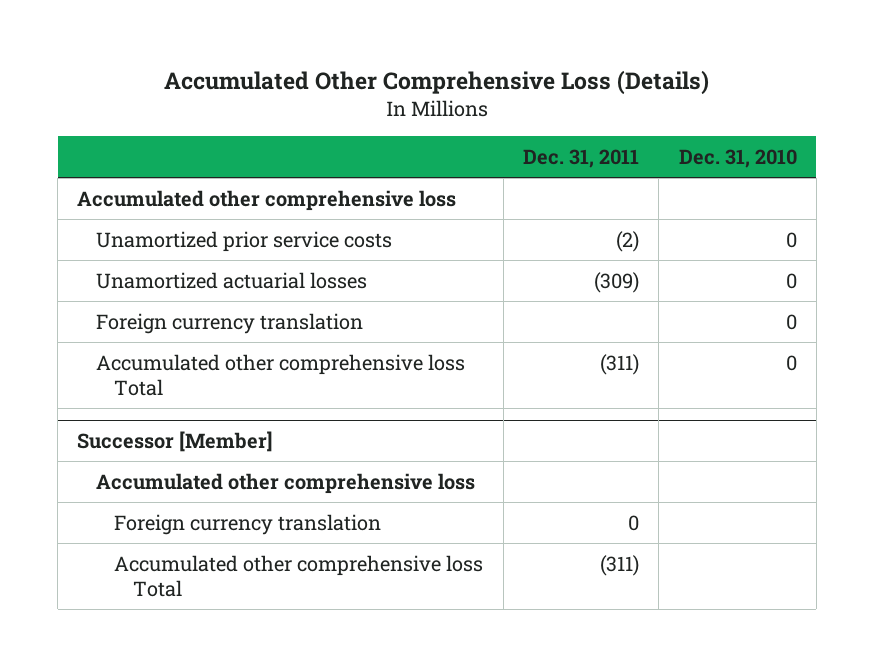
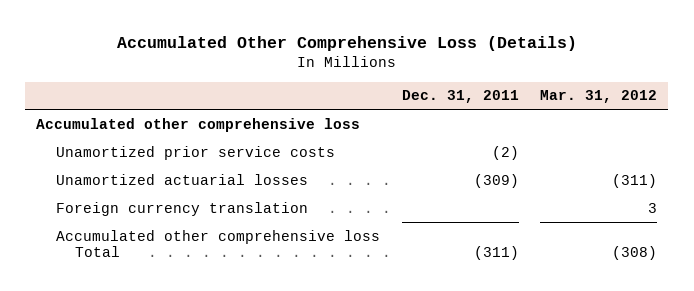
- | Dec. 31, 2011 | Dec. 31, 2010
+ | Dec. 31, 2011 | Mar. 31, 2012
- Successor [Member]
- Accumulated other comprehensive loss
- Foreign currency translation | 0 |
- Accumulated other comprehensive loss Total | (311) |

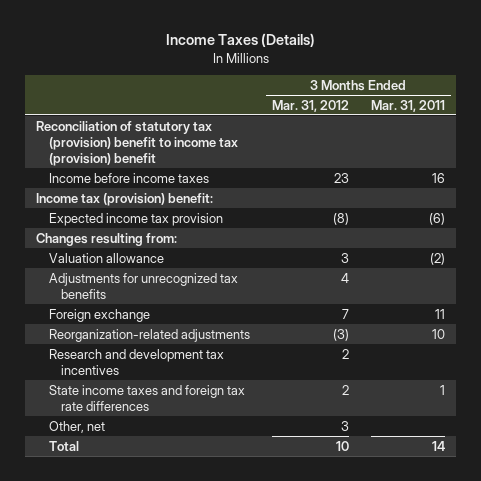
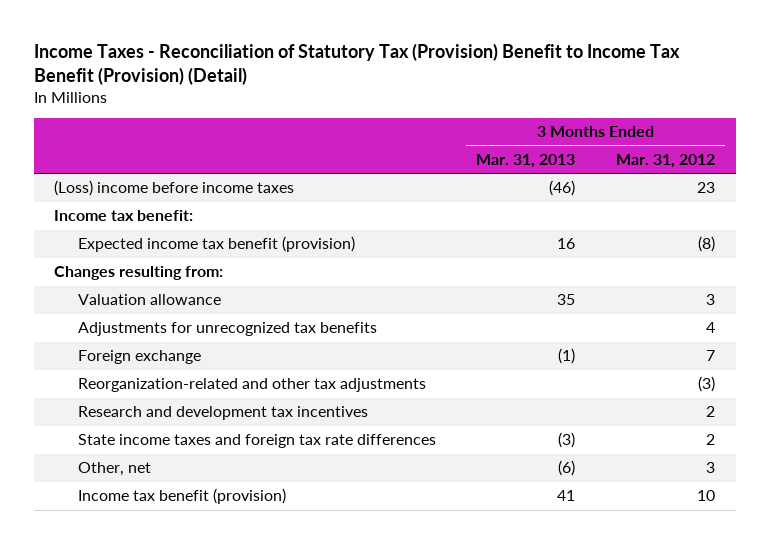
- Income Taxes (Details)
+ Income Taxes - Reconciliation of Statutory Tax (Provision) Benefit to Income Tax Benefit (Provision) (Detail)
- | 3 Months Ended Mar. 31, 2012 | 3 Months Ended Mar. 31, 2011
+ | 3 Months Ended Mar. 31, 2013 | 3 Months Ended Mar. 31, 2012
- Reconciliation of statutory tax (provision) benefit to income tax (provision) benefit
- Income before income taxes | 23 | 16
- Income tax (provision) benefit:
- Expected income tax provision | (8) | (6)
+ (Loss) income before income taxes | (46) | 23
+ Income tax benefit:
+ Expected income tax benefit (provision) | 16 | (8)
- Reorganization-related adjustments | (3) | 10
+ Reorganization-related and other tax adjustments | | (3)
- Total | 10 | 14
+ Income tax benefit (provision) | 41 | 10

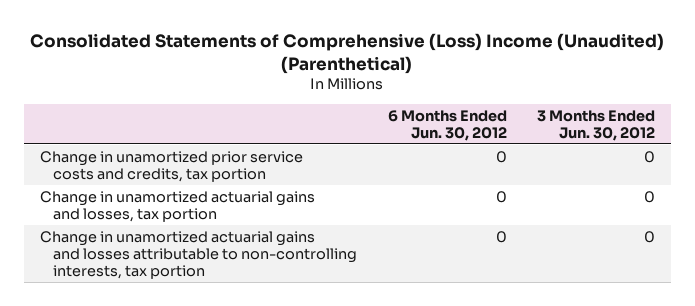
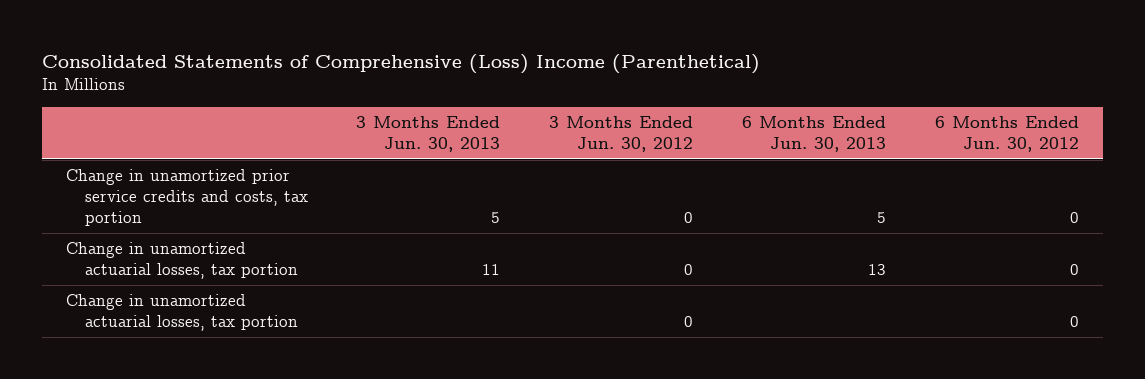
- Consolidated Statements of Comprehensive (Loss) Income (Unaudited) (Parenthetical)
+ Consolidated Statements of Comprehensive (Loss) Income (Parenthetical)
- | 6 Months Ended Jun. 30, 2012 | 3 Months Ended Jun. 30, 2012
+ | 3 Months Ended Jun. 30, 2013 | 3 Months Ended Jun. 30, 2012 | 6 Months Ended Jun. 30, 2013 | 6 Months Ended Jun. 30, 2012
- Change in unamortized prior service costs and credits, tax portion | 0 | 0
- Change in unamortized actuarial gains and losses, tax portion | 0 | 0
- Change in unamortized actuarial gains and losses attributable to non-controlling interests, tax portion | 0 | 0
+ Change in unamortized prior service credits and costs, tax portion | 5 | 0 | 5 | 0
+ Change in unamortized actuarial losses, tax portion | 11 | 0 | 13 | 0
+ Change in unamortized actuarial losses, tax portion | | 0 | | 0

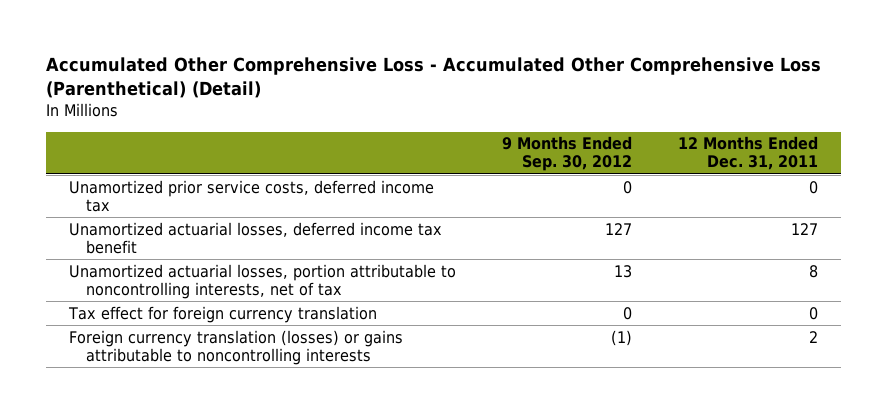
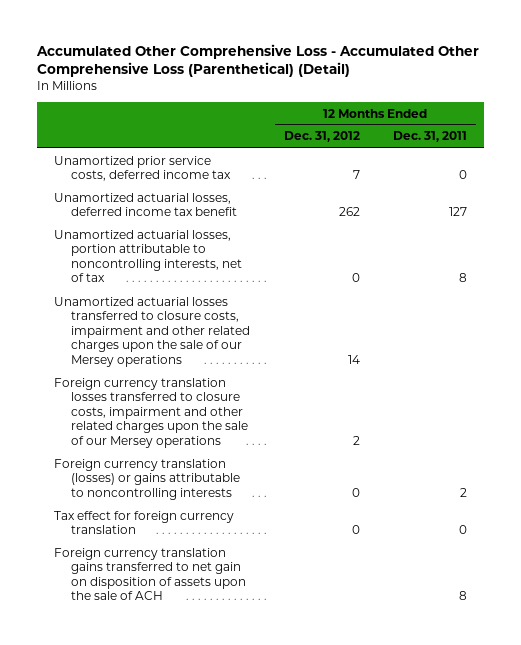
- | 9 Months Ended Sep. 30, 2012 | 12 Months Ended Dec. 31, 2011
+ | 12 Months Ended Dec. 31, 2012 | 12 Months Ended Dec. 31, 2011
+ Unamortized actuarial losses transferred to closure costs, impairment and other related charges upon the sale of our Mersey operations | 14 |
+ Foreign currency translation losses transferred to closure costs, impairment and other related charges upon the sale of our Mersey operations | 2 |
moved down: Tax effect for foreign currency translation | 0 | 0
+ Foreign currency translation gains transferred to net gain on disposition of assets upon the sale of ACH | | 8

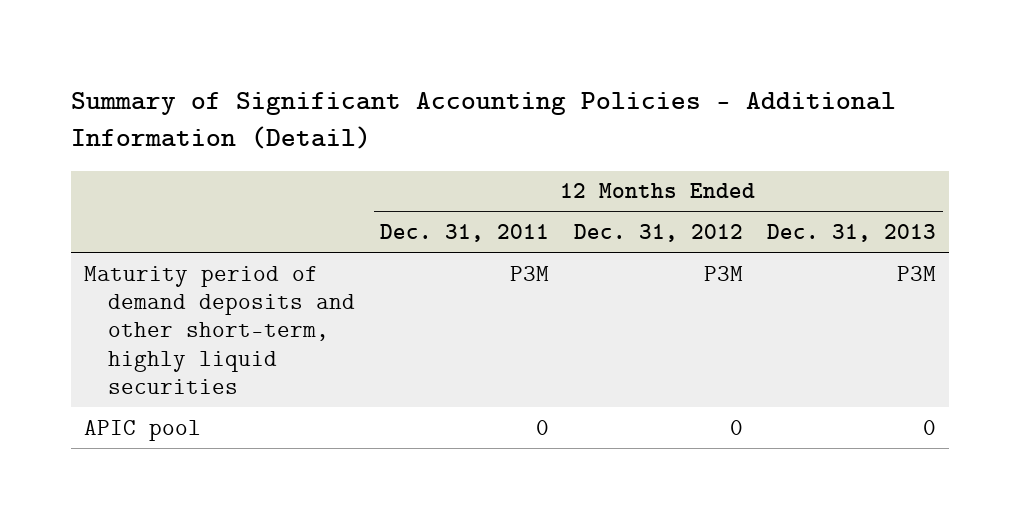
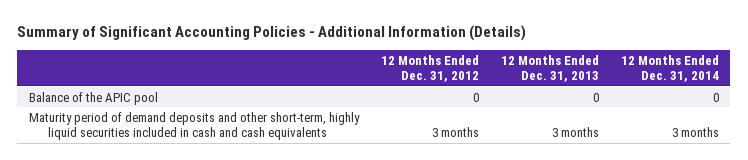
- Summary of Significant Accounting Policies - Additional Information (Detail)
+ Summary of Significant Accounting Policies - Additional Information (Details)
- | 12 Months Ended Dec. 31, 2011 | 12 Months Ended Dec. 31, 2012 | 12 Months Ended Dec. 31, 2013
+ | 12 Months Ended Dec. 31, 2012 | 12 Months Ended Dec. 31, 2013 | 12 Months Ended Dec. 31, 2014
- Maturity period of demand deposits and other short-term, highly liquid securities | P3M | P3M | P3M
- APIC pool | 0 | 0 | 0
+ Balance of the APIC pool | 0 | 0 | 0
+ Maturity period of demand deposits and other short-term, highly liquid securities included in cash and cash equivalents | 3 months | 3 months | 3 months

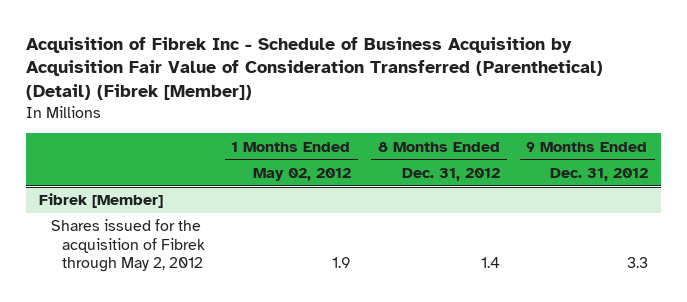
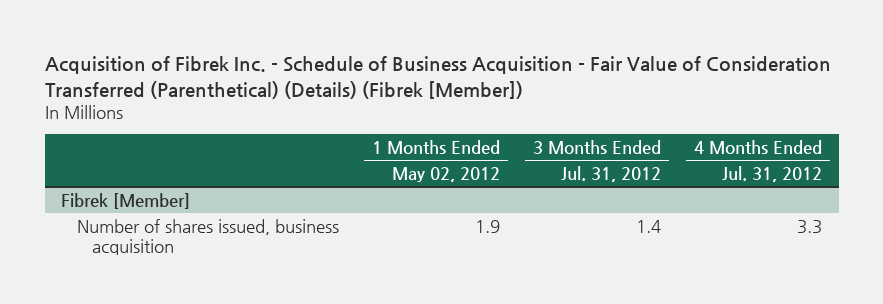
- Acquisition of Fibrek Inc - Schedule of Business Acquisition by Acquisition Fair Value of Consideration Transferred (Parenthetical) (Detail) (Fibrek [Member])
+ Acquisition of Fibrek Inc. - Schedule of Business Acquisition - Fair Value of Consideration Transferred (Parenthetical) (Details) (Fibrek [Member])
- | 1 Months Ended May 02, 2012 | 8 Months Ended Dec. 31, 2012 | 9 Months Ended Dec. 31, 2012
+ | 1 Months Ended May 02, 2012 | 3 Months Ended Jul. 31, 2012 | 4 Months Ended Jul. 31, 2012
@ Fibrek [Member]
- Shares issued for the acquisition of Fibrek through May 2, 2012 | 1.9 | 1.4 | 3.3
+ Number of shares issued, business acquisition | 1.9 | 1.4 | 3.3

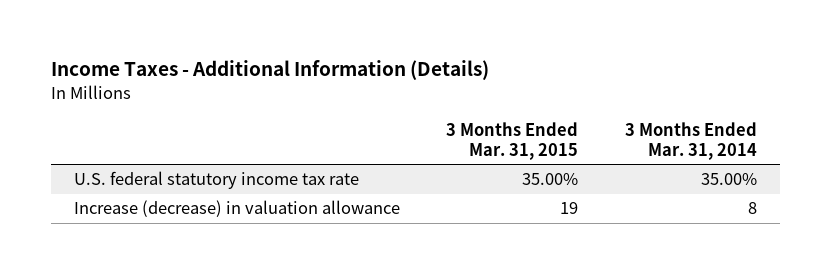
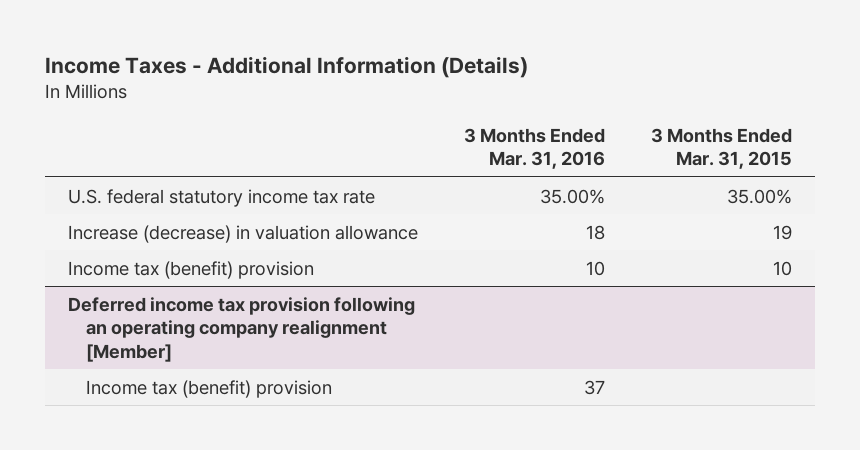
- | 3 Months Ended Mar. 31, 2015 | 3 Months Ended Mar. 31, 2014
+ | 3 Months Ended Mar. 31, 2016 | 3 Months Ended Mar. 31, 2015
+ Income tax (benefit) provision | 10 | 10
+ Deferred income tax provision following an operating company realignment [Member]
+ Income tax (benefit) provision | 37 |

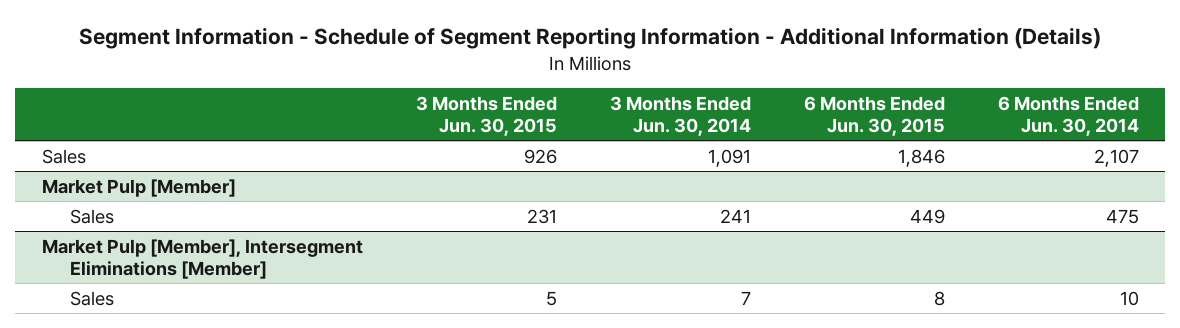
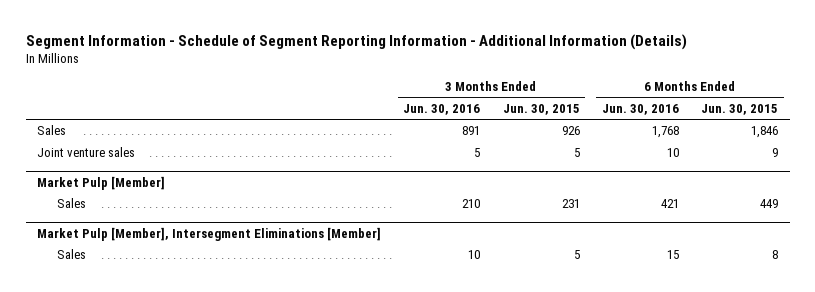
- | 3 Months Ended Jun. 30, 2015 | 3 Months Ended Jun. 30, 2014 | 6 Months Ended Jun. 30, 2015 | 6 Months Ended Jun. 30, 2014
+ | 3 Months Ended Jun. 30, 2016 | 3 Months Ended Jun. 30, 2015 | 6 Months Ended Jun. 30, 2016 | 6 Months Ended Jun. 30, 2015
+ Joint venture sales | 5 | 5 | 10 | 9

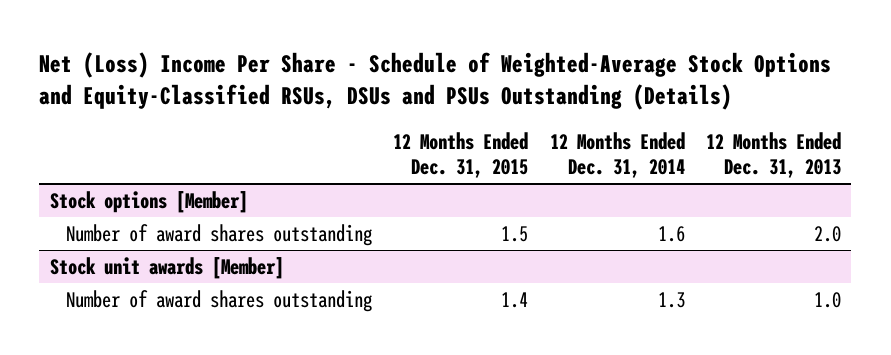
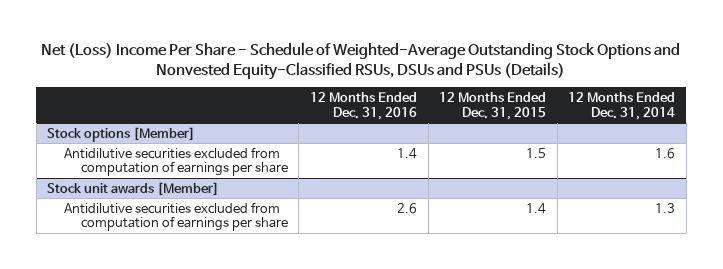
- Net (Loss) Income Per Share - Schedule of Weighted-Average Stock Options and Equity-Classified RSUs, DSUs and PSUs Outstanding (Details)
+ Net (Loss) Income Per Share - Schedule of Weighted-Average Outstanding Stock Options and Nonvested Equity-Classified RSUs, DSUs and PSUs (Details)
- | 12 Months Ended Dec. 31, 2015 | 12 Months Ended Dec. 31, 2014 | 12 Months Ended Dec. 31, 2013
+ | 12 Months Ended Dec. 31, 2016 | 12 Months Ended Dec. 31, 2015 | 12 Months Ended Dec. 31, 2014
@ Stock options [Member]
- Number of award shares outstanding | 1.5 | 1.6 | 2.0
+ Antidilutive securities excluded from computation of earnings per share | 1.4 | 1.5 | 1.6
@ Stock unit awards [Member]
- Number of award shares outstanding | 1.4 | 1.3 | 1.0
+ Antidilutive securities excluded from computation of earnings per share | 2.6 | 1.4 | 1.3

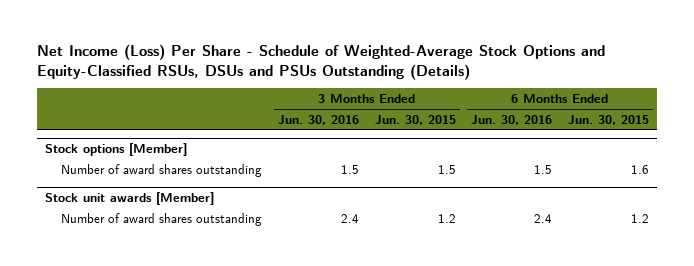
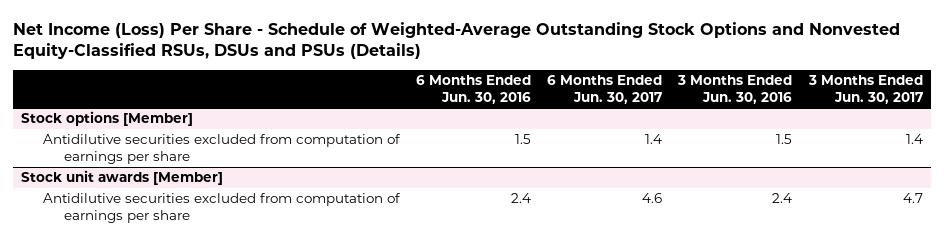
- Net Income (Loss) Per Share - Schedule of Weighted-Average Stock Options and Equity-Classified RSUs, DSUs and PSUs Outstanding (Details)
+ Net Income (Loss) Per Share - Schedule of Weighted-Average Outstanding Stock Options and Nonvested Equity-Classified RSUs, DSUs and PSUs (Details)
- | 3 Months Ended Jun. 30, 2016 | 3 Months Ended Jun. 30, 2015 | 6 Months Ended Jun. 30, 2016 | 6 Months Ended Jun. 30, 2015
+ | 6 Months Ended Jun. 30, 2016 | 6 Months Ended Jun. 30, 2017 | 3 Months Ended Jun. 30, 2016 | 3 Months Ended Jun. 30, 2017
@ Stock options [Member]
- Number of award shares outstanding | 1.5 | 1.5 | 1.5 | 1.6
+ Antidilutive securities excluded from computation of earnings per share | 1.5 | 1.4 | 1.5 | 1.4
@ Stock unit awards [Member]
- Number of award shares outstanding | 2.4 | 1.2 | 2.4 | 1.2
+ Antidilutive securities excluded from computation of earnings per share | 2.4 | 4.6 | 2.4 | 4.7

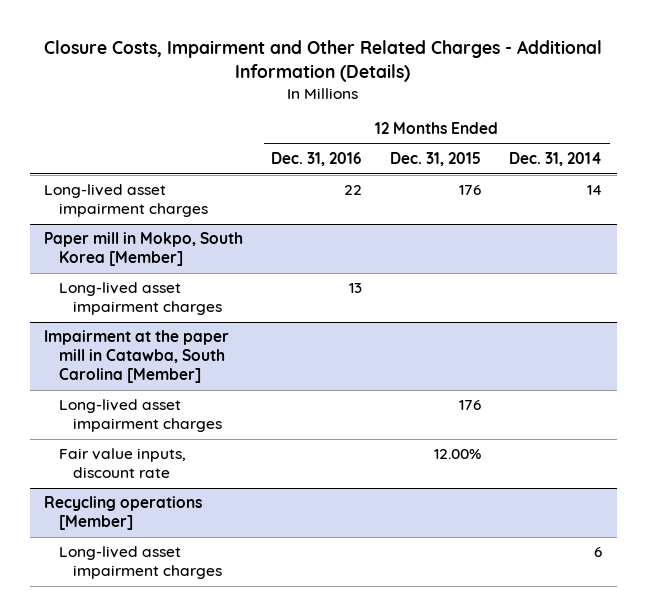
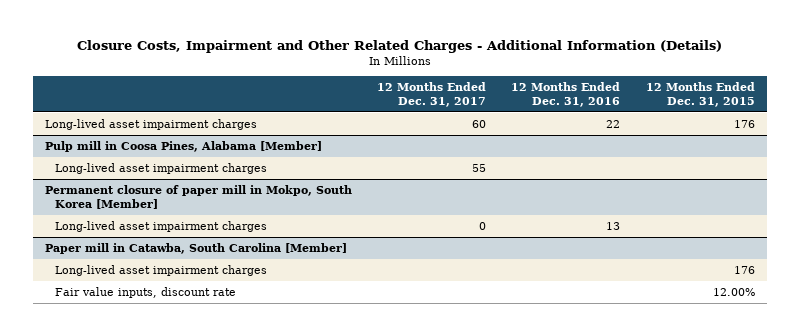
- | 12 Months Ended Dec. 31, 2016 | 12 Months Ended Dec. 31, 2015 | 12 Months Ended Dec. 31, 2014
+ | 12 Months Ended Dec. 31, 2017 | 12 Months Ended Dec. 31, 2016 | 12 Months Ended Dec. 31, 2015
- Paper mill in Mokpo, South Korea [Member]
+ Pulp mill in Coosa Pines, Alabama [Member]
+ Long-lived asset impairment charges | 55 | |
+ Permanent closure of paper mill in Mokpo, South Korea [Member]
- Impairment at the paper mill in Catawba, South Carolina [Member]
+ Paper mill in Catawba, South Carolina [Member]
- Recycling operations [Member]
- Long-lived asset impairment charges | | | 6

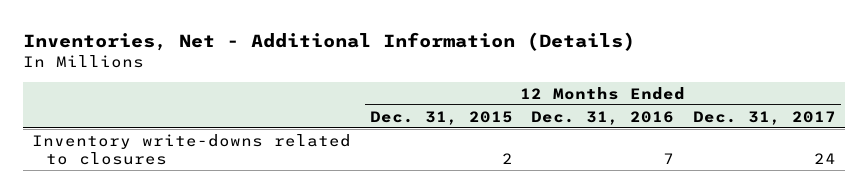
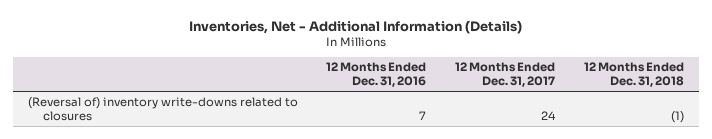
- | 12 Months Ended Dec. 31, 2015 | 12 Months Ended Dec. 31, 2016 | 12 Months Ended Dec. 31, 2017
+ | 12 Months Ended Dec. 31, 2016 | 12 Months Ended Dec. 31, 2017 | 12 Months Ended Dec. 31, 2018
- Inventory write-downs related to closures | 2 | 7 | 24
+ (Reversal of) inventory write-downs related to closures | 7 | 24 | (1)

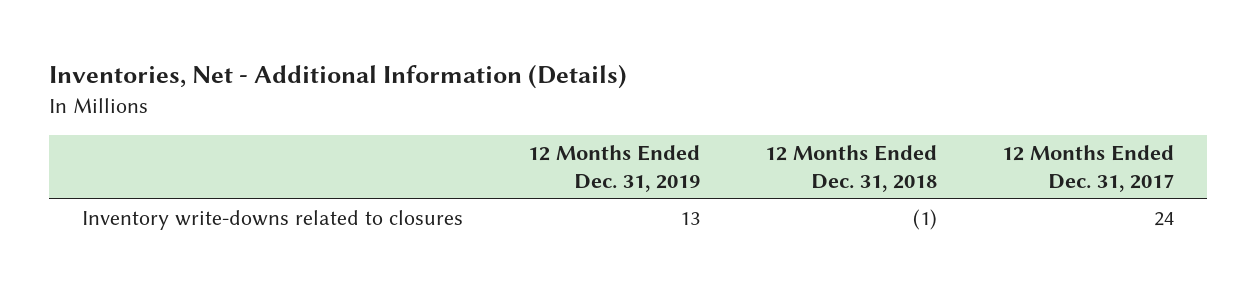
- | 12 Months Ended Dec. 31, 2016 | 12 Months Ended Dec. 31, 2017 | 12 Months Ended Dec. 31, 2018
+ | 12 Months Ended Dec. 31, 2019 | 12 Months Ended Dec. 31, 2018 | 12 Months Ended Dec. 31, 2017
- (Reversal of) inventory write-downs related to closures | 7 | 24 | (1)
+ Inventory write-downs related to closures | 13 | (1) | 24

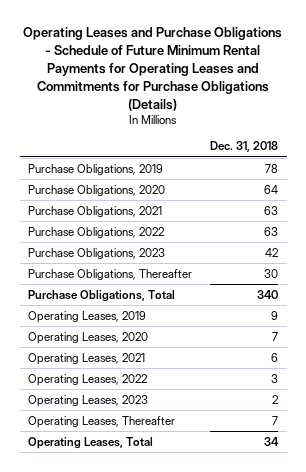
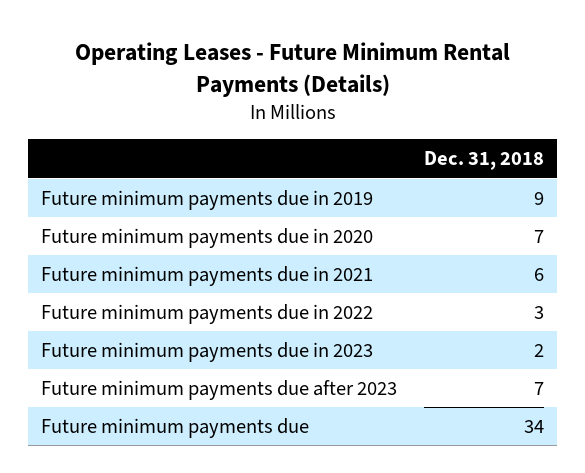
- Operating Leases and Purchase Obligations - Schedule of Future Minimum Rental Payments for Operating Leases and Commitments for Purchase Obligations (Details)
+ Operating Leases - Future Minimum Rental Payments (Details)
- Purchase Obligations, 2019 | 78
- Purchase Obligations, 2020 | 64
- Purchase Obligations, 2021 | 63
- Purchase Obligations, 2022 | 63
- Purchase Obligations, 2023 | 42
- Purchase Obligations, Thereafter | 30
- Purchase Obligations, Total | 340
- Operating Leases, 2019 | 9
- Operating Leases, 2020 | 7
- Operating Leases, 2021 | 6
- Operating Leases, 2022 | 3
- Operating Leases, 2023 | 2
- Operating Leases, Thereafter | 7
- Operating Leases, Total | 34
+ Future minimum payments due in 2019 | 9
+ Future minimum payments due in 2020 | 7
+ Future minimum payments due in 2021 | 6
+ Future minimum payments due in 2022 | 3
+ Future minimum payments due in 2023 | 2
+ Future minimum payments due after 2023 | 7
+ Future minimum payments due | 34

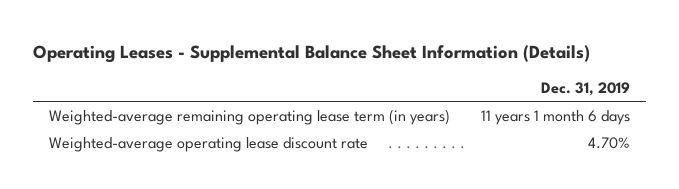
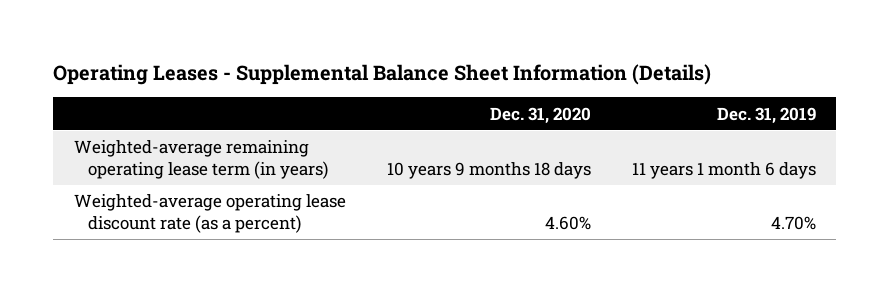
- | Dec. 31, 2019
+ | Dec. 31, 2020 | Dec. 31, 2019
- Weighted-average operating lease discount rate | 4.70%
+ Weighted-average operating lease discount rate (as a percent) | 4.60% | 4.70%

